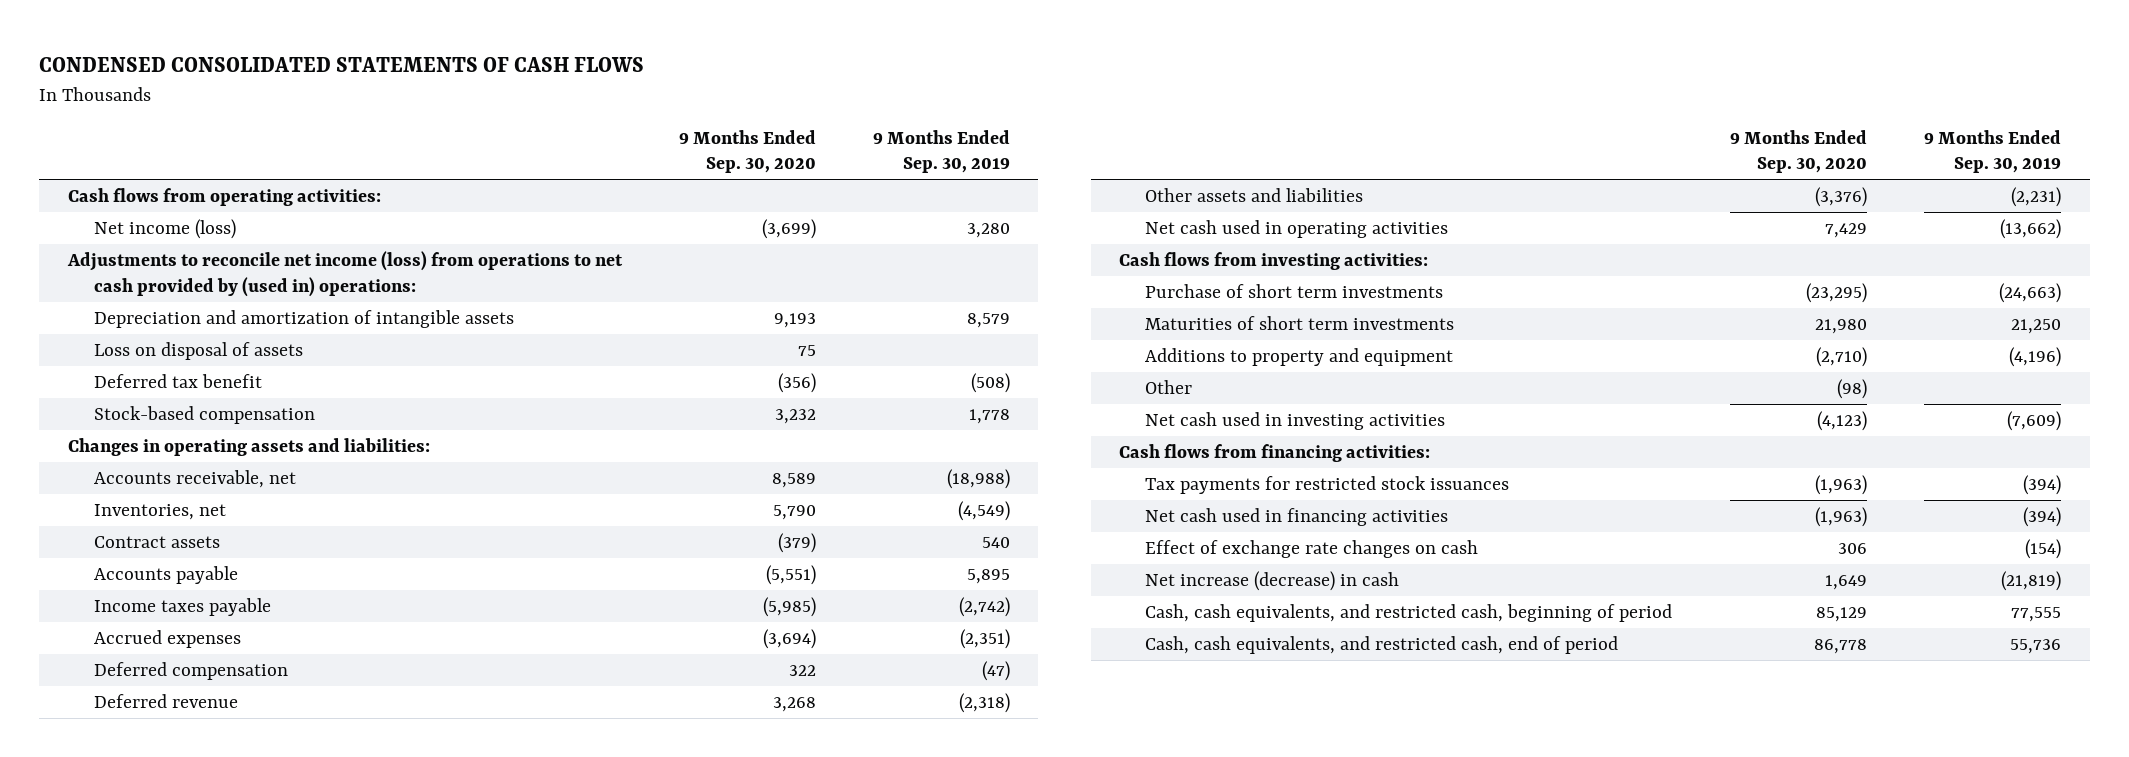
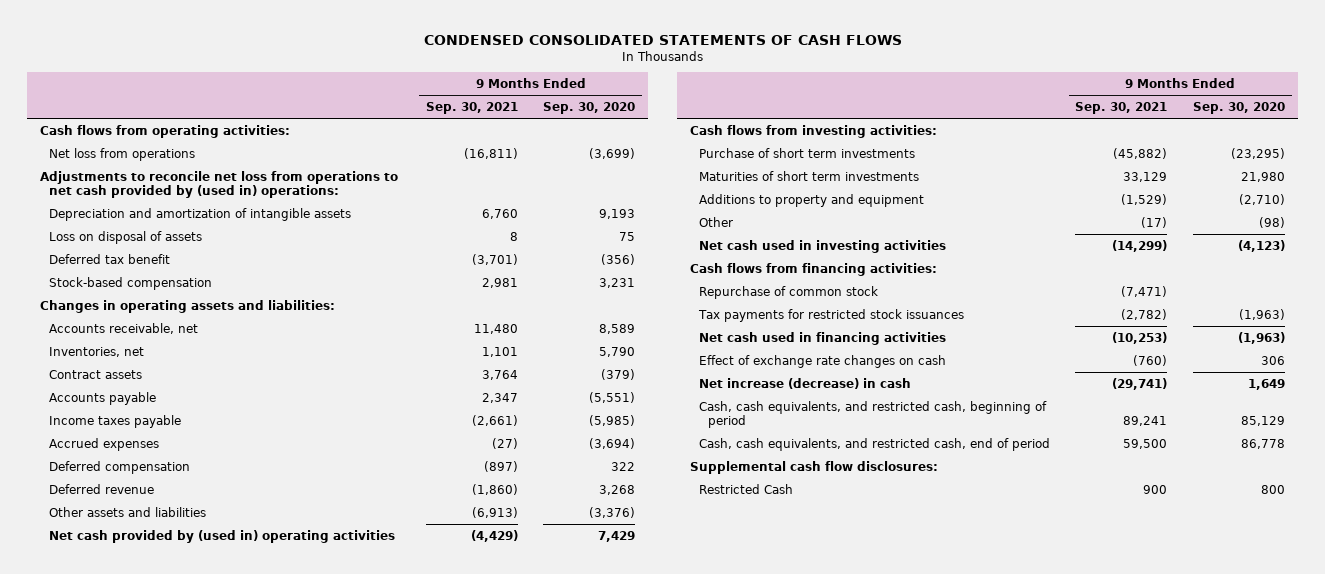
- | 9 Months Ended Sep. 30, 2020 | 9 Months Ended Sep. 30, 2019
+ | 9 Months Ended Sep. 30, 2021 | 9 Months Ended Sep. 30, 2020
- Net income (loss) | (3,699) | 3,280
- Adjustments to reconcile net income (loss) from operations to net cash provided by (used in) operations:
+ Net loss from operations | (16,811) | (3,699)
+ Adjustments to reconcile net loss from operations to net cash provided by (used in) operations:
- Stock-based compensation | 3,232 | 1,778
+ Stock-based compensation | 2,981 | 3,231
- Net cash used in operating activities | 7,429 | (13,662)
+ Net cash provided by (used in) operating activities | (4,429) | 7,429
+ Repurchase of common stock | (7,471) |
+ Supplemental cash flow disclosures:
+ Restricted Cash | 900 | 800

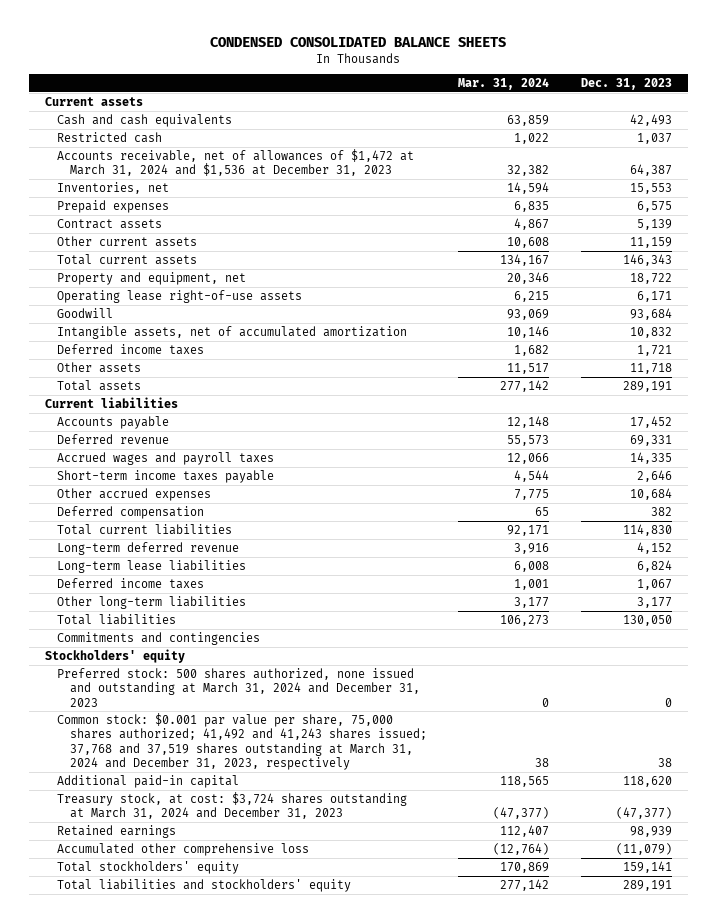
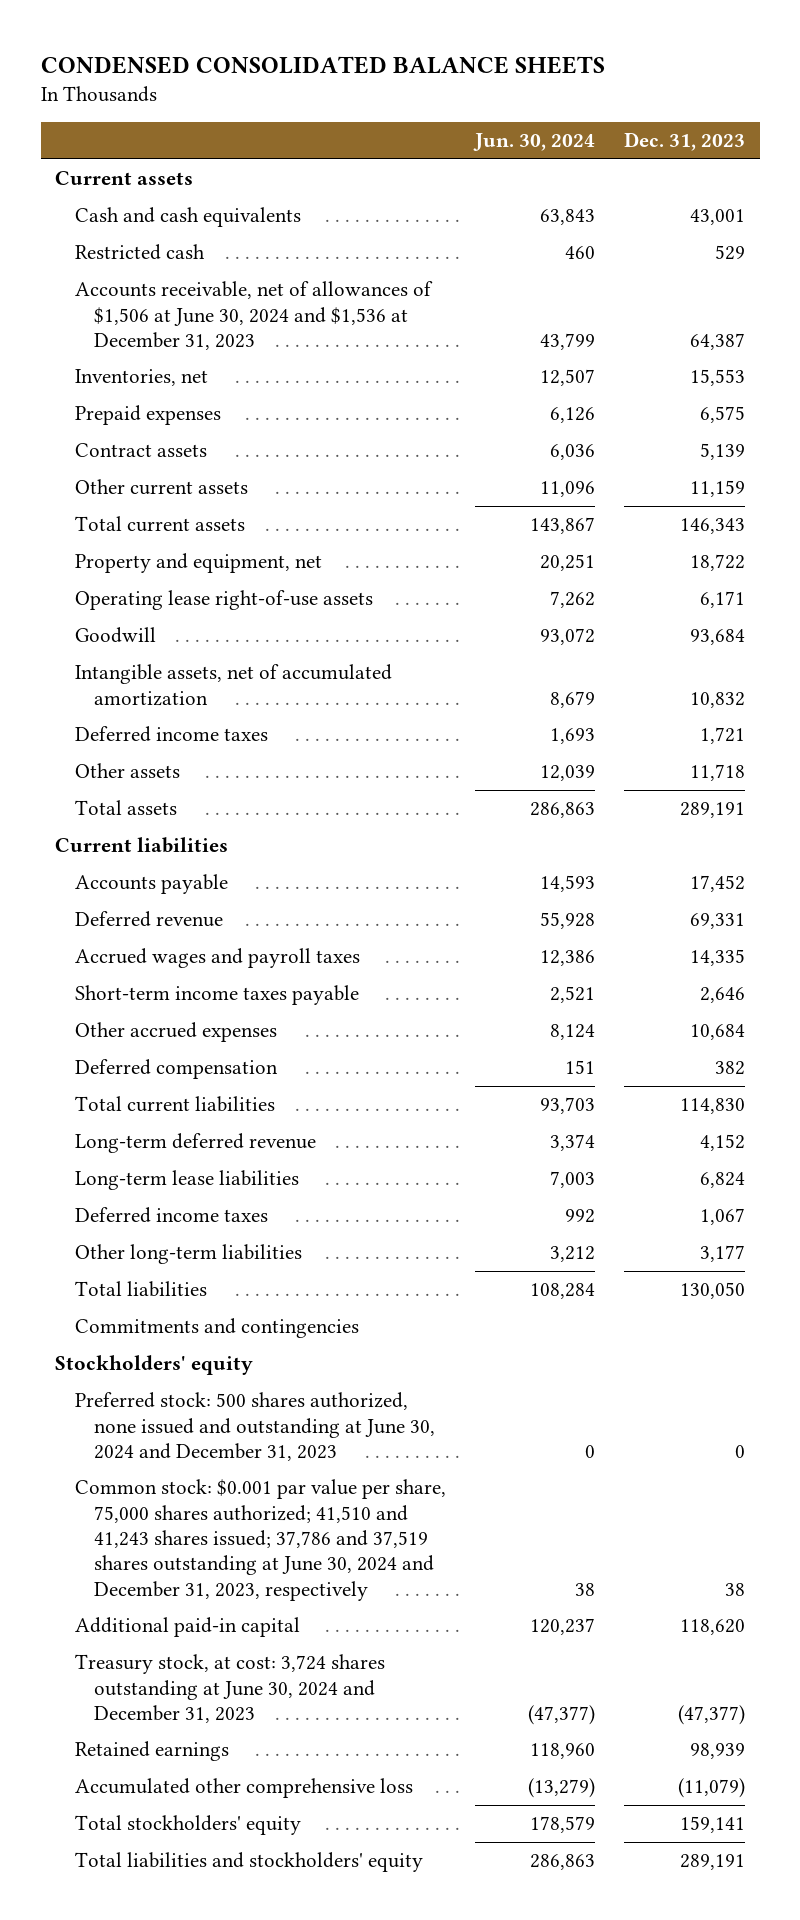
- | Mar. 31, 2024 | Dec. 31, 2023
+ | Jun. 30, 2024 | Dec. 31, 2023
- Cash and cash equivalents | 63,859 | 42,493
- Restricted cash | 1,022 | 1,037
- Accounts receivable, net of allowances of $1,472 at March 31, 2024 and $1,536 at December 31, 2023 | 32,382 | 64,387
+ Cash and cash equivalents | 63,843 | 43,001
+ Restricted cash | 460 | 529
+ Accounts receivable, net of allowances of $1,506 at June 30, 2024 and $1,536 at December 31, 2023 | 43,799 | 64,387
- Preferred stock: 500 shares authorized, none issued and outstanding at March 31, 2024 and December 31, 2023 | 0 | 0
- Common stock: $0.001 par value per share, 75,000 shares authorized; 41,492 and 41,243 shares issued; 37,768 and 37,519 shares outstanding at March 31, 2024 and December 31, 2023, respectively | 38 | 38
+ Preferred stock: 500 shares authorized, none issued and outstanding at June 30, 2024 and December 31, 2023 | 0 | 0
+ Common stock: $0.001 par value per share, 75,000 shares authorized; 41,510 and 41,243 shares issued; 37,786 and 37,519 shares outstanding at June 30, 2024 and December 31, 2023, respectively | 38 | 38
- Treasury stock, at cost: $3,724 shares outstanding at March 31, 2024 and December 31, 2023 | (47,377) | (47,377)
+ Treasury stock, at cost: 3,724 shares outstanding at June 30, 2024 and December 31, 2023 | (47,377) | (47,377)

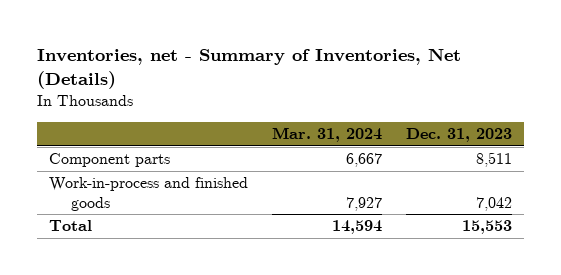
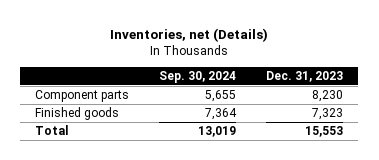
- Inventories, net - Summary of Inventories, Net (Details)
+ Inventories, net (Details)
- | Mar. 31, 2024 | Dec. 31, 2023
+ | Sep. 30, 2024 | Dec. 31, 2023
- Component parts | 6,667 | 8,511
- Work-in-process and finished goods | 7,927 | 7,042
+ Component parts | 5,655 | 8,230
+ Finished goods | 7,364 | 7,323

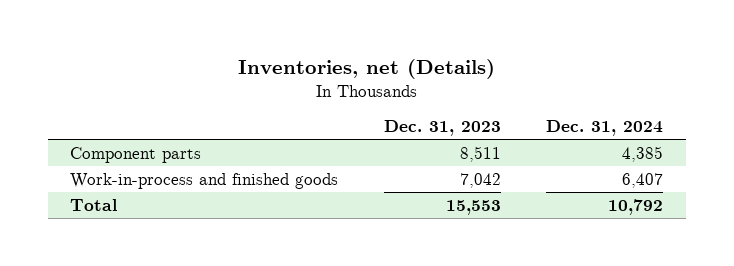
- | Sep. 30, 2024 | Dec. 31, 2023
+ | Dec. 31, 2023 | Dec. 31, 2024
- Component parts | 5,655 | 8,230
- Finished goods | 7,364 | 7,323
+ Component parts | 8,511 | 4,385
+ Work-in-process and finished goods | 7,042 | 6,407

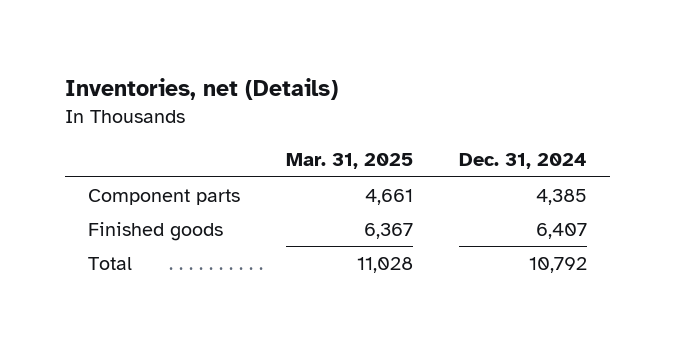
- | Dec. 31, 2023 | Dec. 31, 2024
+ | Mar. 31, 2025 | Dec. 31, 2024
- Work-in-process and finished goods | 7,042 | 6,407
+ Finished goods | 6,367 | 6,407

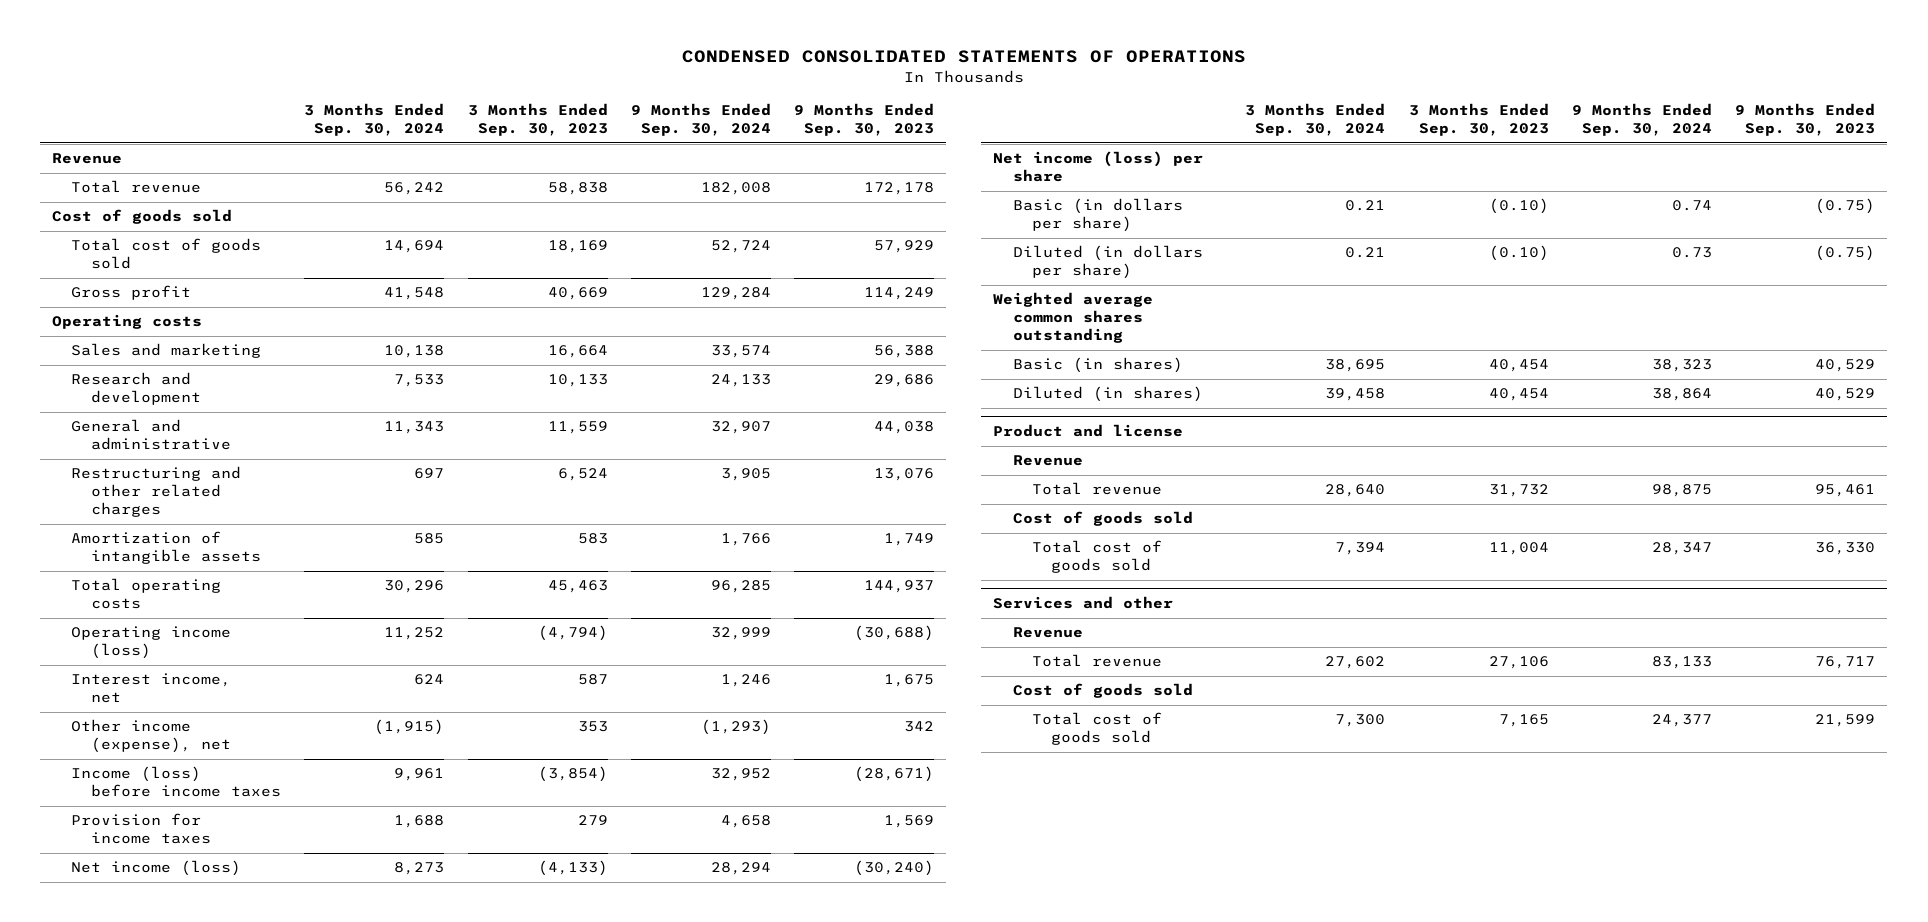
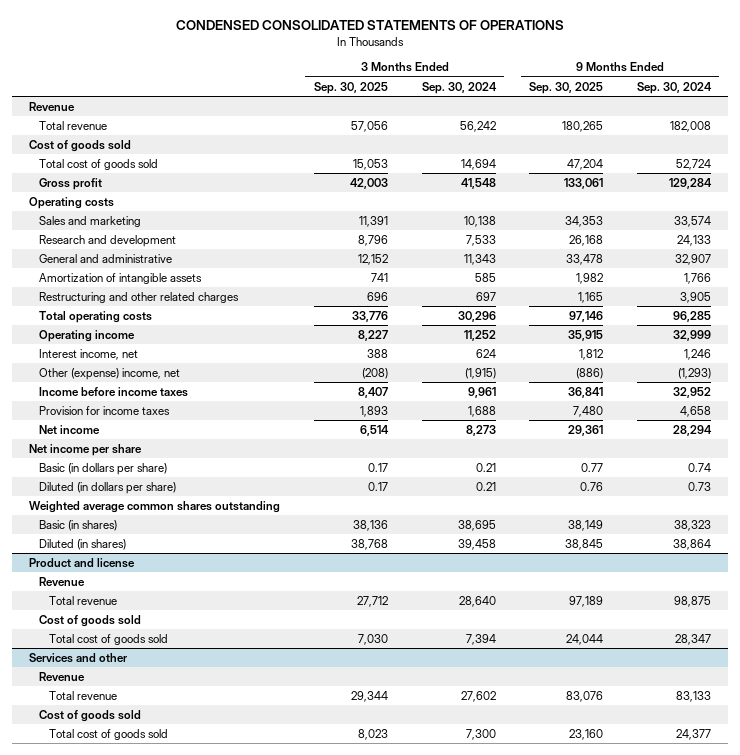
- | 3 Months Ended Sep. 30, 2024 | 3 Months Ended Sep. 30, 2023 | 9 Months Ended Sep. 30, 2024 | 9 Months Ended Sep. 30, 2023
+ | 3 Months Ended Sep. 30, 2025 | 3 Months Ended Sep. 30, 2024 | 9 Months Ended Sep. 30, 2025 | 9 Months Ended Sep. 30, 2024
moved down: Restructuring and other related charges | 696 | 697 | 1,165 | 3,905
- Operating income (loss) | 11,252 | (4,794) | 32,999 | (30,688)
+ Operating income | 8,227 | 11,252 | 35,915 | 32,999
- Other income (expense), net | (1,915) | 353 | (1,293) | 342
- Income (loss) before income taxes | 9,961 | (3,854) | 32,952 | (28,671)
+ Other (expense) income, net | (208) | (1,915) | (886) | (1,293)
+ Income before income taxes | 8,407 | 9,961 | 36,841 | 32,952
- Net income (loss) | 8,273 | (4,133) | 28,294 | (30,240)
- Net income (loss) per share
+ Net income | 6,514 | 8,273 | 29,361 | 28,294
+ Net income per share

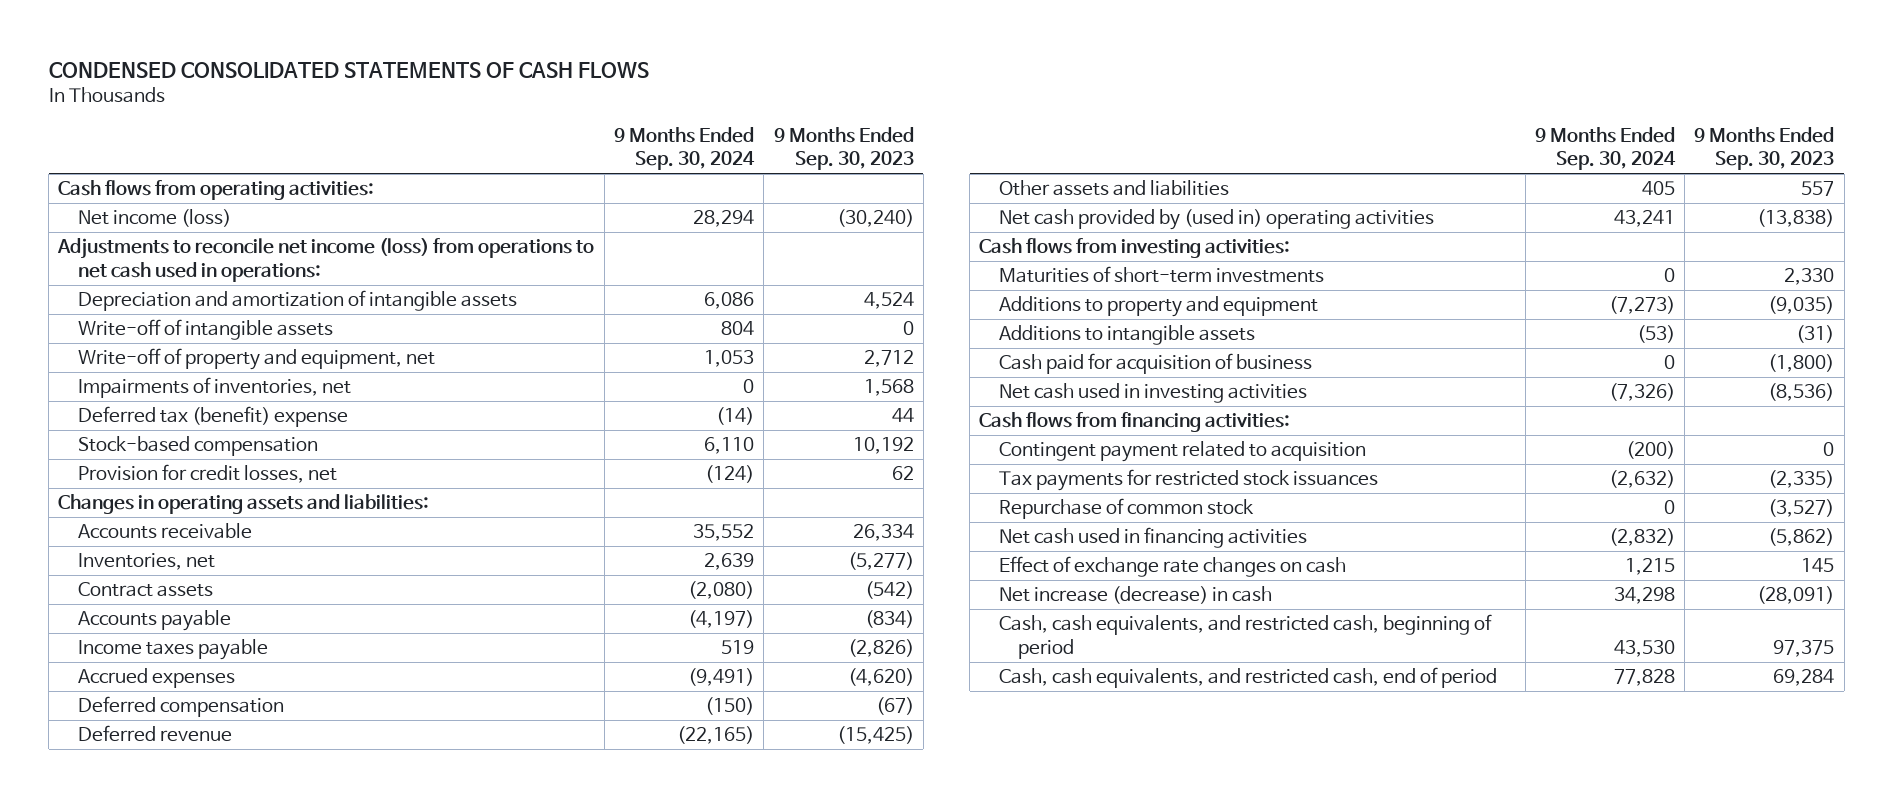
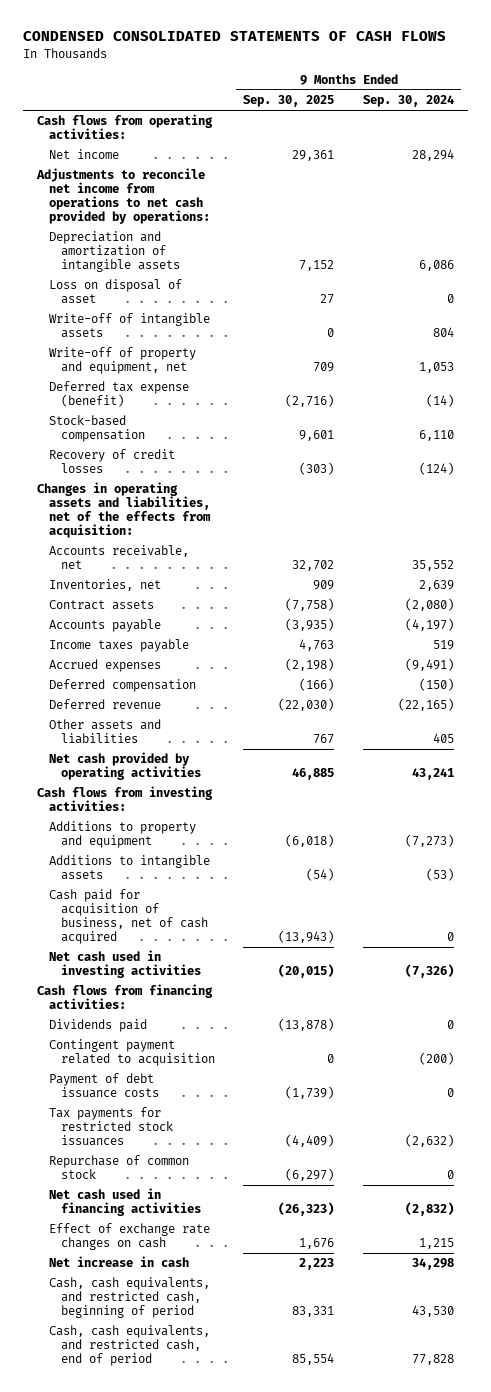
- | 9 Months Ended Sep. 30, 2024 | 9 Months Ended Sep. 30, 2023
+ | 9 Months Ended Sep. 30, 2025 | 9 Months Ended Sep. 30, 2024
- Net income (loss) | 28,294 | (30,240)
- Adjustments to reconcile net income (loss) from operations to net cash used in operations:
+ Net income | 29,361 | 28,294
+ Adjustments to reconcile net income from operations to net cash provided by operations:
+ Loss on disposal of asset | 27 | 0
- Impairments of inventories, net | 0 | 1,568
- Deferred tax (benefit) expense | (14) | 44
+ Deferred tax expense (benefit) | (2,716) | (14)
- Provision for credit losses, net | (124) | 62
- Changes in operating assets and liabilities:
- Accounts receivable | 35,552 | 26,334
+ Recovery of credit losses | (303) | (124)
+ Changes in operating assets and liabilities, net of the effects from acquisition:
+ Accounts receivable, net | 32,702 | 35,552
- Net cash provided by (used in) operating activities | 43,241 | (13,838)
+ Net cash provided by operating activities | 46,885 | 43,241
- Maturities of short-term investments | 0 | 2,330
- Cash paid for acquisition of business | 0 | (1,800)
+ Cash paid for acquisition of business, net of cash acquired | (13,943) | 0
+ Dividends paid | (13,878) | 0
+ Payment of debt issuance costs | (1,739) | 0
- Net increase (decrease) in cash | 34,298 | (28,091)
+ Net increase in cash | 2,223 | 34,298

